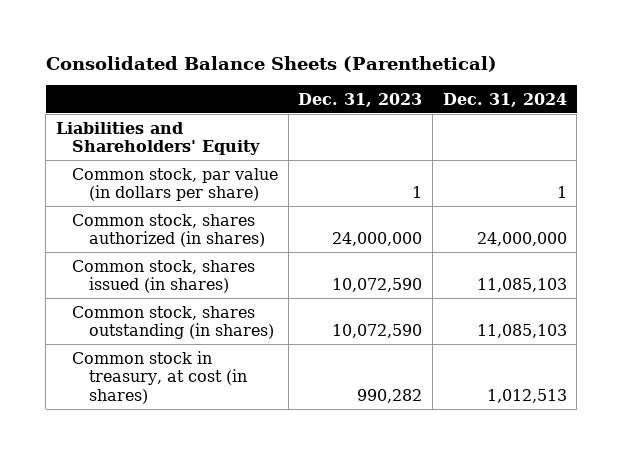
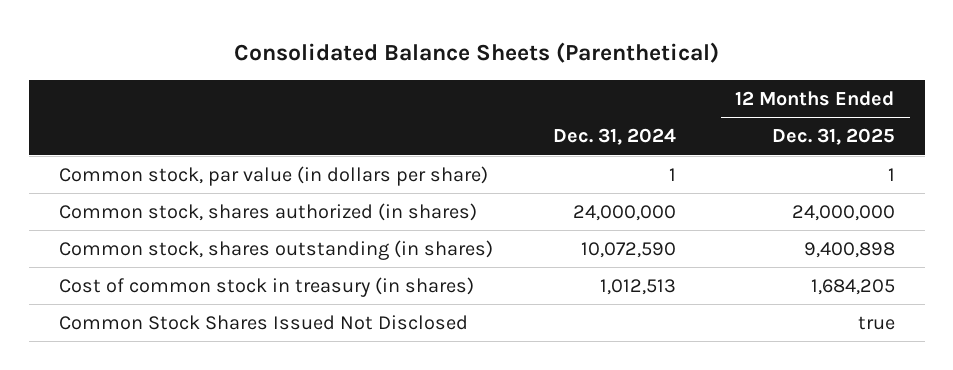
- | Dec. 31, 2023 | Dec. 31, 2024
+ | Dec. 31, 2024 | 12 Months Ended Dec. 31, 2025
- Liabilities and Shareholders' Equity
- Common stock, shares issued (in shares) | 10,072,590 | 11,085,103
- Common stock, shares outstanding (in shares) | 10,072,590 | 11,085,103
- Common stock in treasury, at cost (in shares) | 990,282 | 1,012,513
+ Common stock, shares outstanding (in shares) | 10,072,590 | 9,400,898
+ Cost of common stock in treasury (in shares) | 1,012,513 | 1,684,205
+ Common Stock Shares Issued Not Disclosed | | true

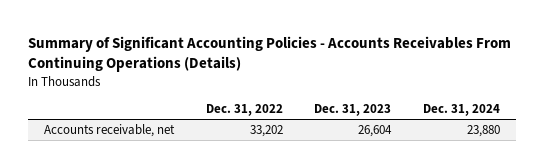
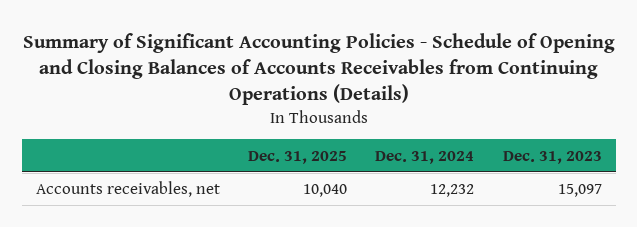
- Summary of Significant Accounting Policies - Accounts Receivables From Continuing Operations (Details)
+ Summary of Significant Accounting Policies - Schedule of Opening and Closing Balances of Accounts Receivables from Continuing Operations (Details)
- | Dec. 31, 2022 | Dec. 31, 2023 | Dec. 31, 2024
+ | Dec. 31, 2025 | Dec. 31, 2024 | Dec. 31, 2023
- Accounts receivable, net | 33,202 | 26,604 | 23,880
+ Accounts receivables, net | 10,040 | 12,232 | 15,097

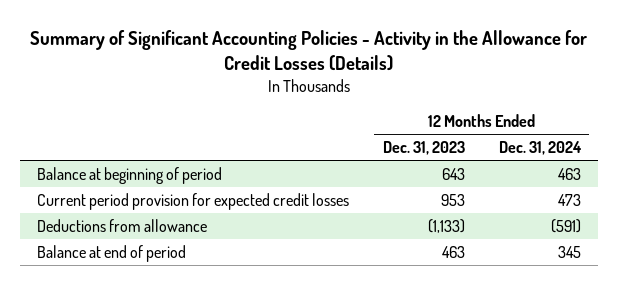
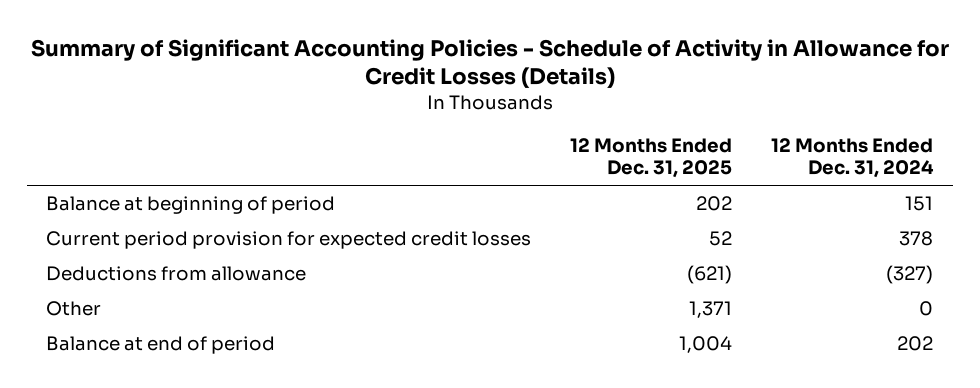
- Summary of Significant Accounting Policies - Activity in the Allowance for Credit Losses (Details)
+ Summary of Significant Accounting Policies - Schedule of Activity in Allowance for Credit Losses (Details)
- | 12 Months Ended Dec. 31, 2023 | 12 Months Ended Dec. 31, 2024
+ | 12 Months Ended Dec. 31, 2025 | 12 Months Ended Dec. 31, 2024
- Balance at beginning of period | 643 | 463
- Current period provision for expected credit losses | 953 | 473
- Deductions from allowance | (1,133) | (591)
- Balance at end of period | 463 | 345
+ Balance at beginning of period | 202 | 151
+ Current period provision for expected credit losses | 52 | 378
+ Deductions from allowance | (621) | (327)
+ Other | 1,371 | 0
+ Balance at end of period | 1,004 | 202

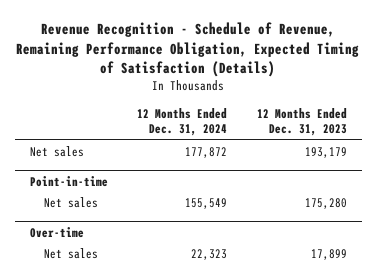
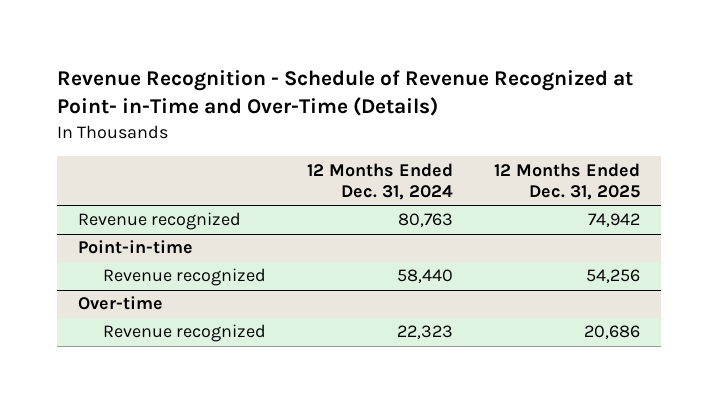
- Revenue Recognition - Schedule of Revenue, Remaining Performance Obligation, Expected Timing of Satisfaction (Details)
+ Revenue Recognition - Schedule of Revenue Recognized at Point- in-Time and Over-Time (Details)
- | 12 Months Ended Dec. 31, 2024 | 12 Months Ended Dec. 31, 2023
+ | 12 Months Ended Dec. 31, 2024 | 12 Months Ended Dec. 31, 2025
- Net sales | 177,872 | 193,179
+ Revenue recognized | 80,763 | 74,942
@ Point-in-time
- Net sales | 155,549 | 175,280
+ Revenue recognized | 58,440 | 54,256
@ Over-time
- Net sales | 22,323 | 17,899
+ Revenue recognized | 22,323 | 20,686

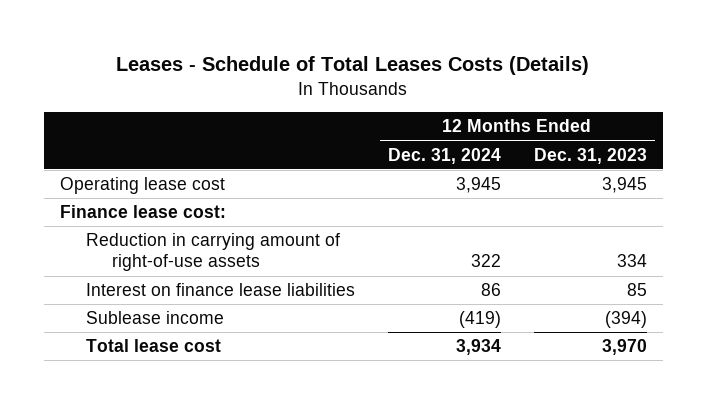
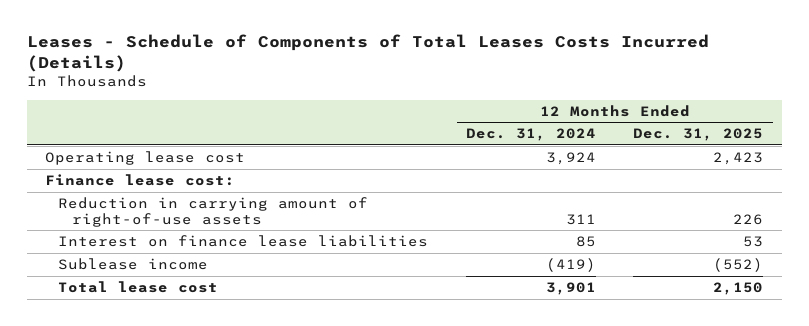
- Leases - Schedule of Total Leases Costs (Details)
+ Leases - Schedule of Components of Total Leases Costs Incurred (Details)
- | 12 Months Ended Dec. 31, 2024 | 12 Months Ended Dec. 31, 2023
+ | 12 Months Ended Dec. 31, 2024 | 12 Months Ended Dec. 31, 2025
- Operating lease cost | 3,945 | 3,945
+ Operating lease cost | 3,924 | 2,423
- Reduction in carrying amount of right-of-use assets | 322 | 334
- Interest on finance lease liabilities | 86 | 85
+ Reduction in carrying amount of right-of-use assets | 311 | 226
+ Interest on finance lease liabilities | 85 | 53
- Total lease cost | 3,934 | 3,970
+ Total lease cost | 3,901 | 2,150

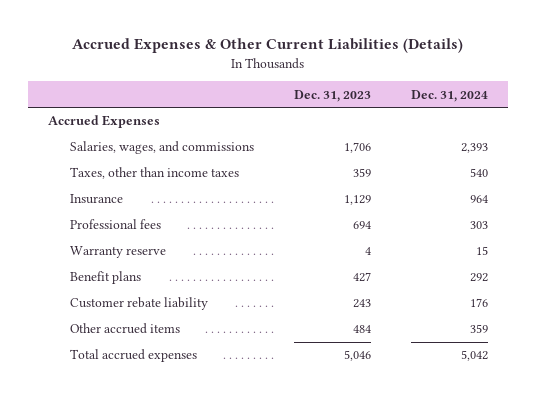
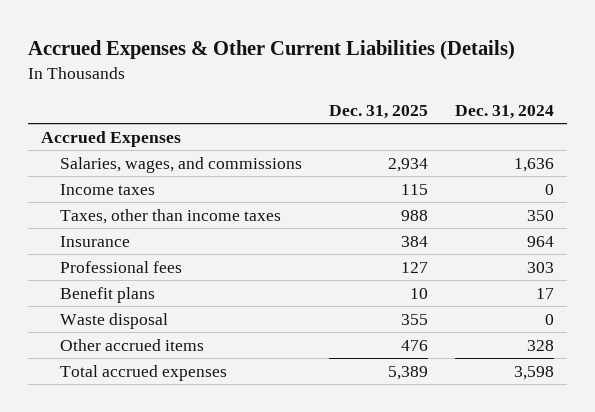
- | Dec. 31, 2023 | Dec. 31, 2024
+ | Dec. 31, 2025 | Dec. 31, 2024
- Salaries, wages, and commissions | 1,706 | 2,393
- Taxes, other than income taxes | 359 | 540
+ Salaries, wages, and commissions | 2,934 | 1,636
+ Income taxes | 115 | 0
+ Taxes, other than income taxes | 988 | 350
- Warranty reserve | 4 | 15
- Benefit plans | 427 | 292
- Customer rebate liability | 243 | 176
- Other accrued items | 484 | 359
- Total accrued expenses | 5,046 | 5,042
+ Benefit plans | 10 | 17
+ Waste disposal | 355 | 0
+ Other accrued items | 476 | 328
+ Total accrued expenses | 5,389 | 3,598

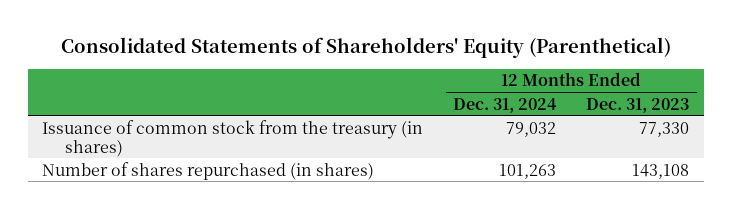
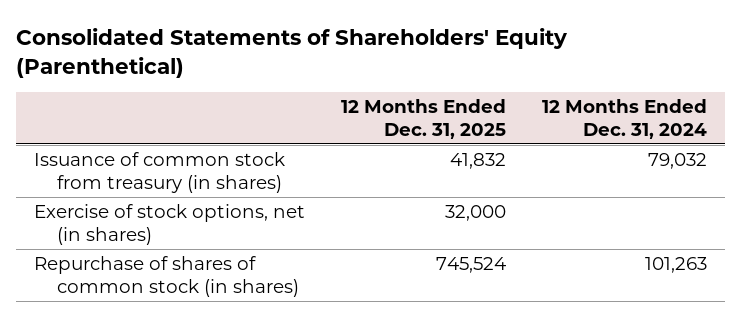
- | 12 Months Ended Dec. 31, 2024 | 12 Months Ended Dec. 31, 2023
+ | 12 Months Ended Dec. 31, 2025 | 12 Months Ended Dec. 31, 2024
- Issuance of common stock from the treasury (in shares) | 79,032 | 77,330
- Number of shares repurchased (in shares) | 101,263 | 143,108
+ Issuance of common stock from treasury (in shares) | 41,832 | 79,032
+ Exercise of stock options, net (in shares) | 32,000 |
+ Repurchase of shares of common stock (in shares) | 745,524 | 101,263

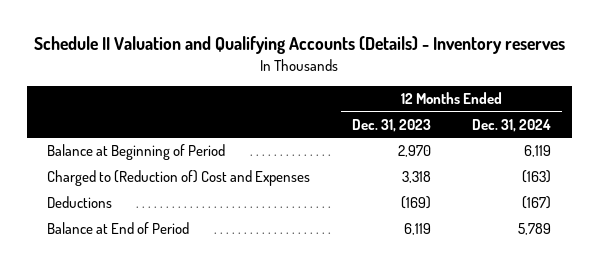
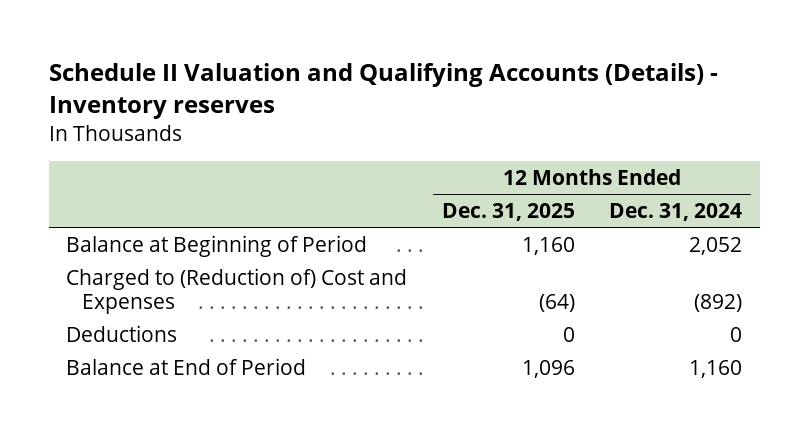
- | 12 Months Ended Dec. 31, 2023 | 12 Months Ended Dec. 31, 2024
+ | 12 Months Ended Dec. 31, 2025 | 12 Months Ended Dec. 31, 2024
- Balance at Beginning of Period | 2,970 | 6,119
- Charged to (Reduction of) Cost and Expenses | 3,318 | (163)
- Deductions | (169) | (167)
- Balance at End of Period | 6,119 | 5,789
+ Balance at Beginning of Period | 1,160 | 2,052
+ Charged to (Reduction of) Cost and Expenses | (64) | (892)
+ Deductions | 0 | 0
+ Balance at End of Period | 1,096 | 1,160

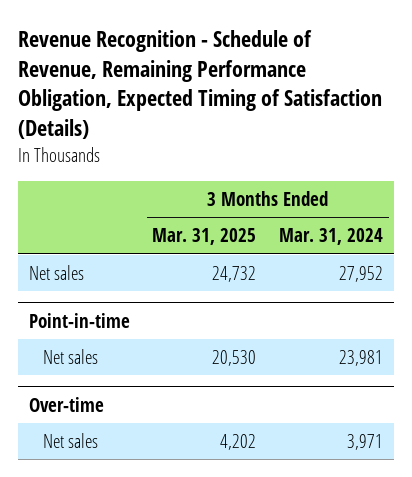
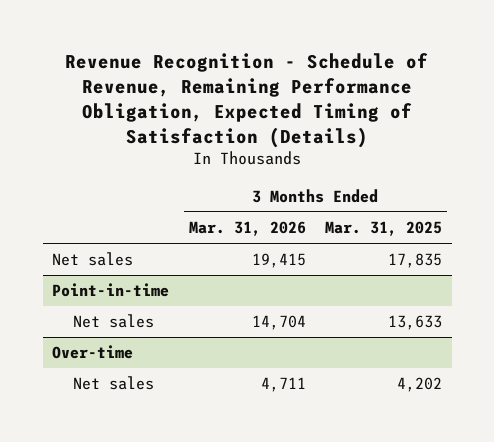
- | 3 Months Ended Mar. 31, 2025 | 3 Months Ended Mar. 31, 2024
+ | 3 Months Ended Mar. 31, 2026 | 3 Months Ended Mar. 31, 2025
- Net sales | 24,732 | 27,952
+ Net sales | 19,415 | 17,835
@ Point-in-time
- Net sales | 20,530 | 23,981
+ Net sales | 14,704 | 13,633

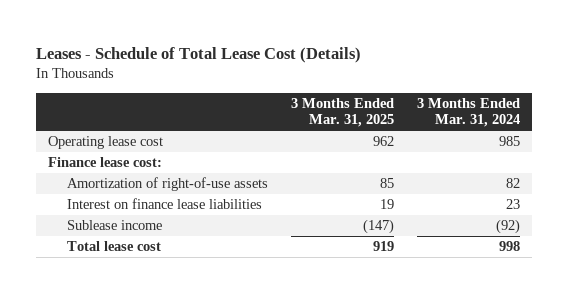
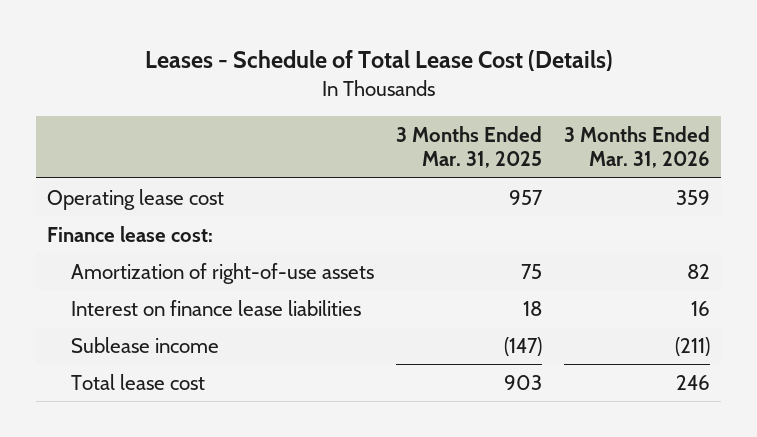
- | 3 Months Ended Mar. 31, 2025 | 3 Months Ended Mar. 31, 2024
+ | 3 Months Ended Mar. 31, 2025 | 3 Months Ended Mar. 31, 2026
- Operating lease cost | 962 | 985
+ Operating lease cost | 957 | 359
- Amortization of right-of-use assets | 85 | 82
- Interest on finance lease liabilities | 19 | 23
+ Amortization of right-of-use assets | 75 | 82
+ Interest on finance lease liabilities | 18 | 16
- Total lease cost | 919 | 998
+ Total lease cost | 903 | 246

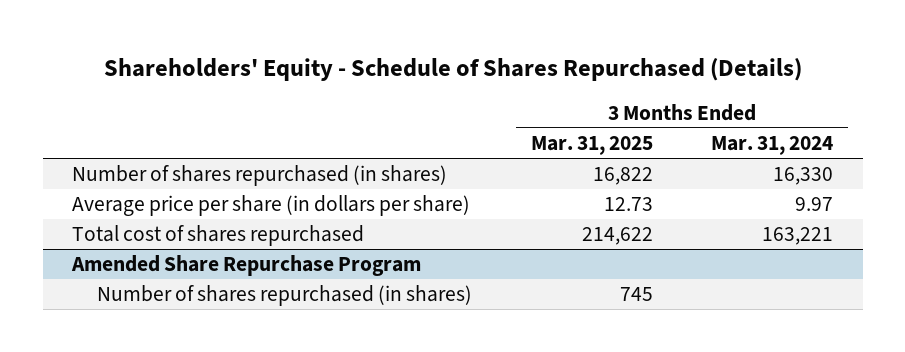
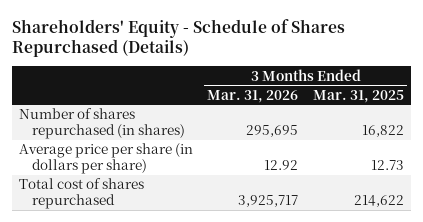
- | 3 Months Ended Mar. 31, 2025 | 3 Months Ended Mar. 31, 2024
+ | 3 Months Ended Mar. 31, 2026 | 3 Months Ended Mar. 31, 2025
- Amended Share Repurchase Program
- Number of shares repurchased (in shares) | 745 |

